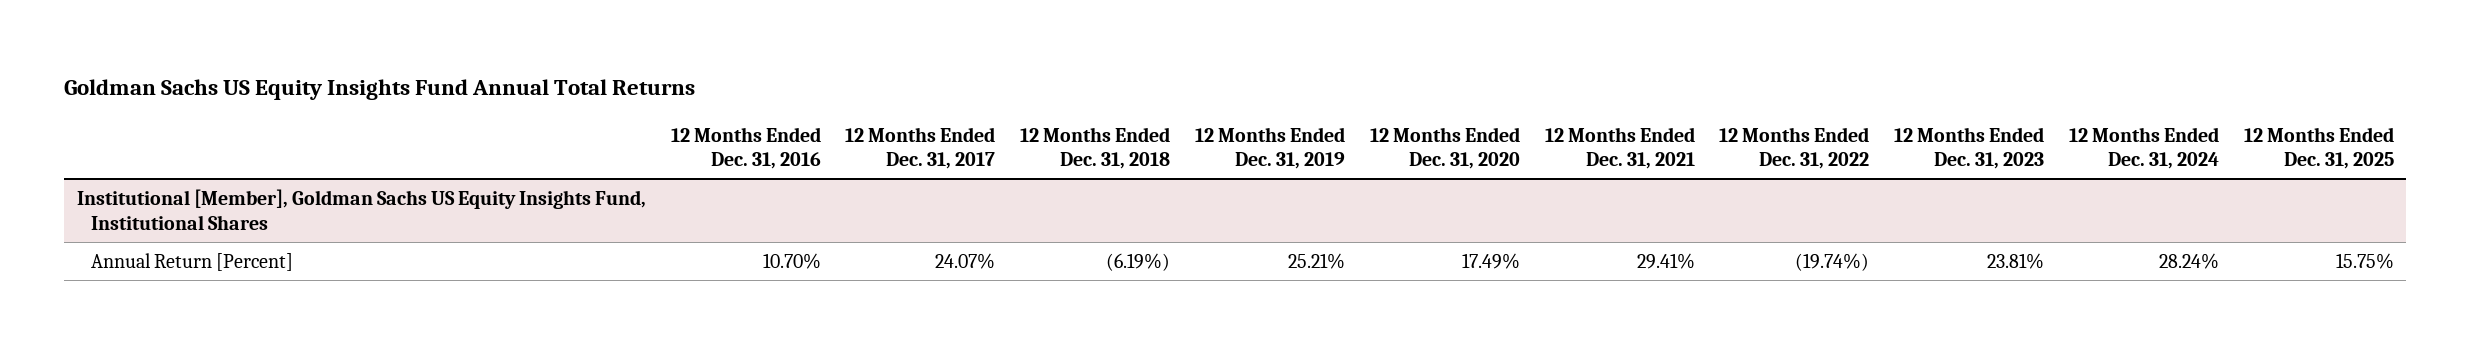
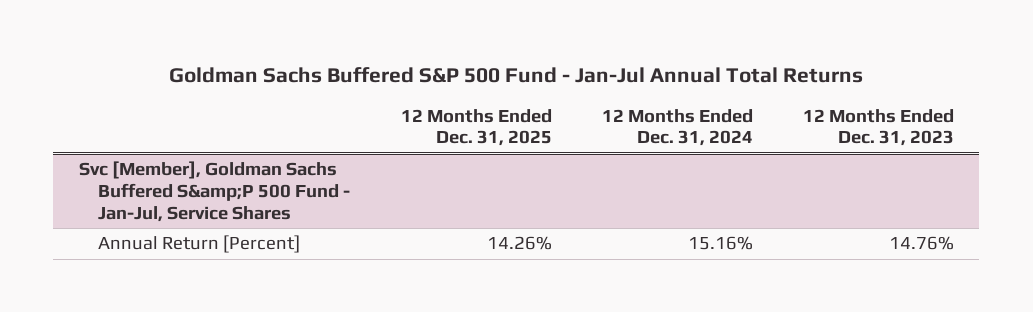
- Goldman Sachs US Equity Insights Fund Annual Total Returns
+ Goldman Sachs Buffered S&P 500 Fund - Jan-Jul Annual Total Returns
- | 12 Months Ended Dec. 31, 2016 | 12 Months Ended Dec. 31, 2017 | 12 Months Ended Dec. 31, 2018 | 12 Months Ended Dec. 31, 2019 | 12 Months Ended Dec. 31, 2020 | 12 Months Ended Dec. 31, 2021 | 12 Months Ended Dec. 31, 2022 | 12 Months Ended Dec. 31, 2023 | 12 Months Ended Dec. 31, 2024 | 12 Months Ended Dec. 31, 2025
+ | 12 Months Ended Dec. 31, 2025 | 12 Months Ended Dec. 31, 2024 | 12 Months Ended Dec. 31, 2023
- Institutional [Member], Goldman Sachs US Equity Insights Fund, Institutional Shares
- Annual Return [Percent] | 10.70% | 24.07% | (6.19%) | 25.21% | 17.49% | 29.41% | (19.74%) | 23.81% | 28.24% | 15.75%
+ Svc [Member], Goldman Sachs Buffered S&amp;P 500 Fund - Jan-Jul, Service Shares
+ Annual Return [Percent] | 14.26% | 15.16% | 14.76%

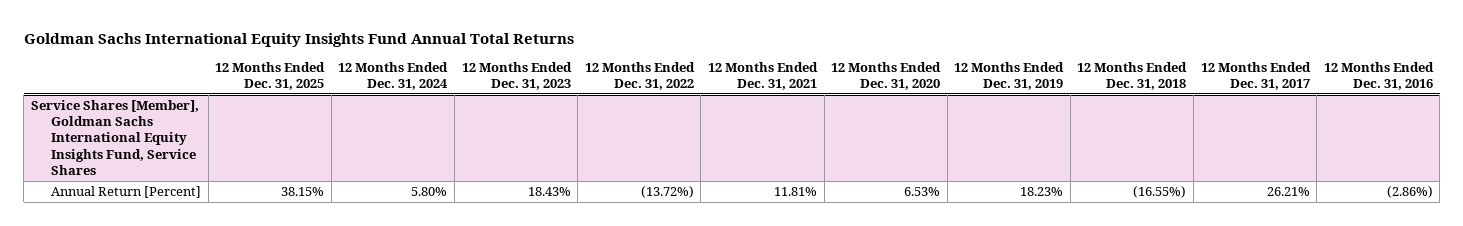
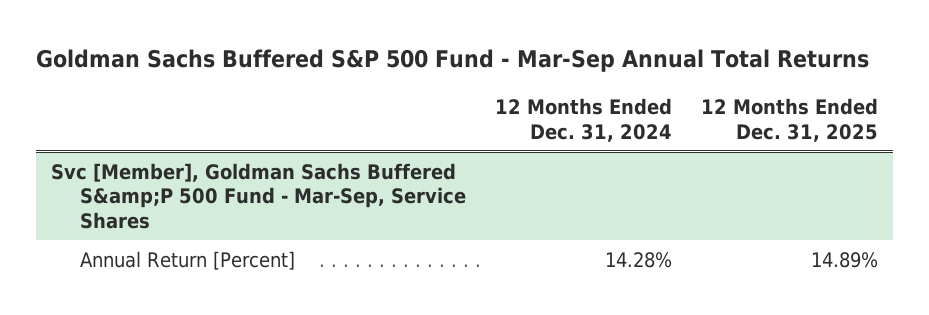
- Goldman Sachs International Equity Insights Fund Annual Total Returns
+ Goldman Sachs Buffered S&P 500 Fund - Mar-Sep Annual Total Returns
- | 12 Months Ended Dec. 31, 2025 | 12 Months Ended Dec. 31, 2024 | 12 Months Ended Dec. 31, 2023 | 12 Months Ended Dec. 31, 2022 | 12 Months Ended Dec. 31, 2021 | 12 Months Ended Dec. 31, 2020 | 12 Months Ended Dec. 31, 2019 | 12 Months Ended Dec. 31, 2018 | 12 Months Ended Dec. 31, 2017 | 12 Months Ended Dec. 31, 2016
+ | 12 Months Ended Dec. 31, 2024 | 12 Months Ended Dec. 31, 2025
- Service Shares [Member], Goldman Sachs International Equity Insights Fund, Service Shares
- Annual Return [Percent] | 38.15% | 5.80% | 18.43% | (13.72%) | 11.81% | 6.53% | 18.23% | (16.55%) | 26.21% | (2.86%)
+ Svc [Member], Goldman Sachs Buffered S&amp;P 500 Fund - Mar-Sep, Service Shares
+ Annual Return [Percent] | 14.28% | 14.89%

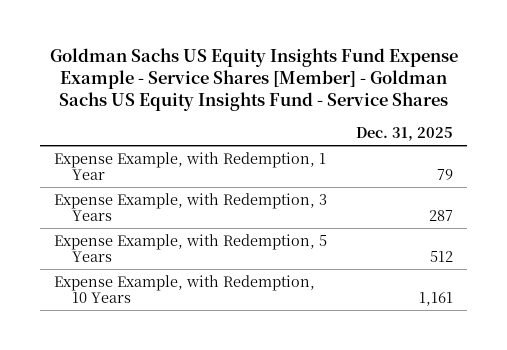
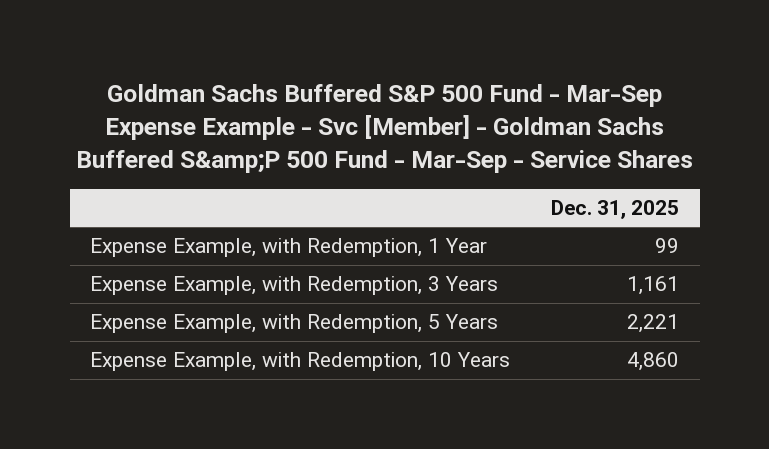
- Goldman Sachs US Equity Insights Fund Expense Example - Service Shares [Member] - Goldman Sachs US Equity Insights Fund - Service Shares
+ Goldman Sachs Buffered S&P 500 Fund - Mar-Sep Expense Example - Svc [Member] - Goldman Sachs Buffered S&amp;P 500 Fund - Mar-Sep - Service Shares
- Expense Example, with Redemption, 1 Year | 79
- Expense Example, with Redemption, 3 Years | 287
- Expense Example, with Redemption, 5 Years | 512
- Expense Example, with Redemption, 10 Years | 1,161
+ Expense Example, with Redemption, 1 Year | 99
+ Expense Example, with Redemption, 3 Years | 1,161
+ Expense Example, with Redemption, 5 Years | 2,221
+ Expense Example, with Redemption, 10 Years | 4,860

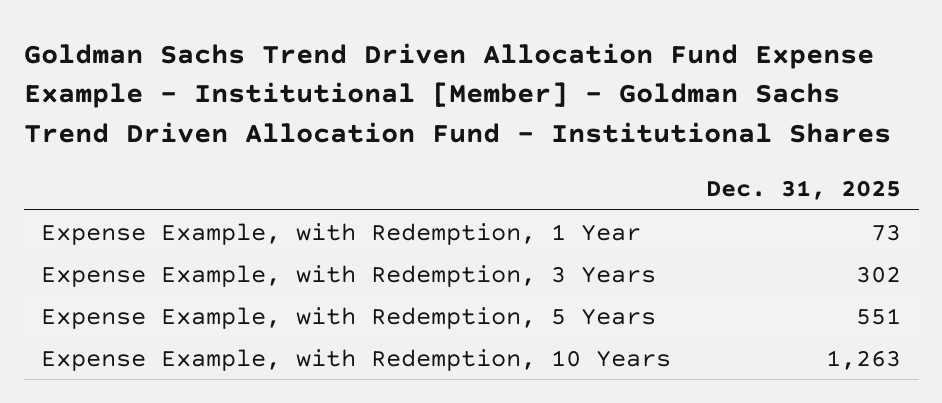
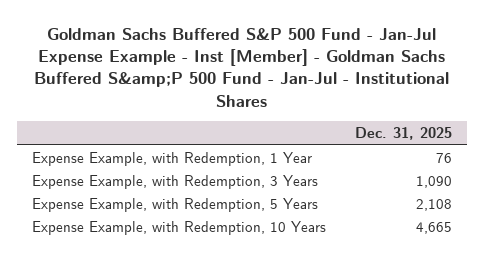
- Goldman Sachs Trend Driven Allocation Fund Expense Example - Institutional [Member] - Goldman Sachs Trend Driven Allocation Fund - Institutional Shares
+ Goldman Sachs Buffered S&P 500 Fund - Jan-Jul Expense Example - Inst [Member] - Goldman Sachs Buffered S&amp;P 500 Fund - Jan-Jul - Institutional Shares
- Expense Example, with Redemption, 1 Year | 73
- Expense Example, with Redemption, 3 Years | 302
- Expense Example, with Redemption, 5 Years | 551
- Expense Example, with Redemption, 10 Years | 1,263
+ Expense Example, with Redemption, 1 Year | 76
+ Expense Example, with Redemption, 3 Years | 1,090
+ Expense Example, with Redemption, 5 Years | 2,108
+ Expense Example, with Redemption, 10 Years | 4,665

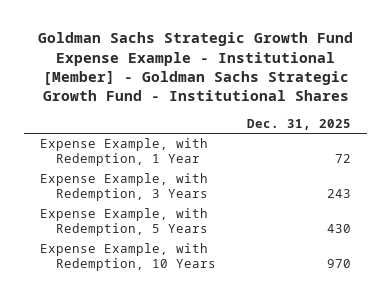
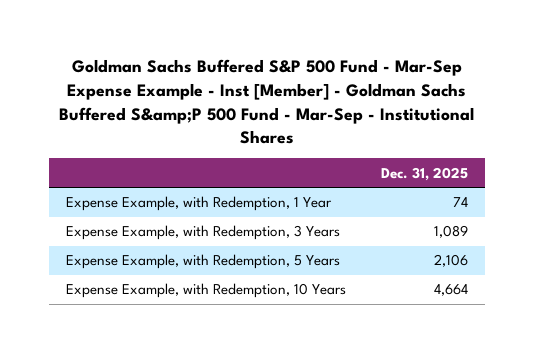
- Goldman Sachs Strategic Growth Fund Expense Example - Institutional [Member] - Goldman Sachs Strategic Growth Fund - Institutional Shares
+ Goldman Sachs Buffered S&P 500 Fund - Mar-Sep Expense Example - Inst [Member] - Goldman Sachs Buffered S&amp;P 500 Fund - Mar-Sep - Institutional Shares
- Expense Example, with Redemption, 1 Year | 72
- Expense Example, with Redemption, 3 Years | 243
- Expense Example, with Redemption, 5 Years | 430
- Expense Example, with Redemption, 10 Years | 970
+ Expense Example, with Redemption, 1 Year | 74
+ Expense Example, with Redemption, 3 Years | 1,089
+ Expense Example, with Redemption, 5 Years | 2,106
+ Expense Example, with Redemption, 10 Years | 4,664

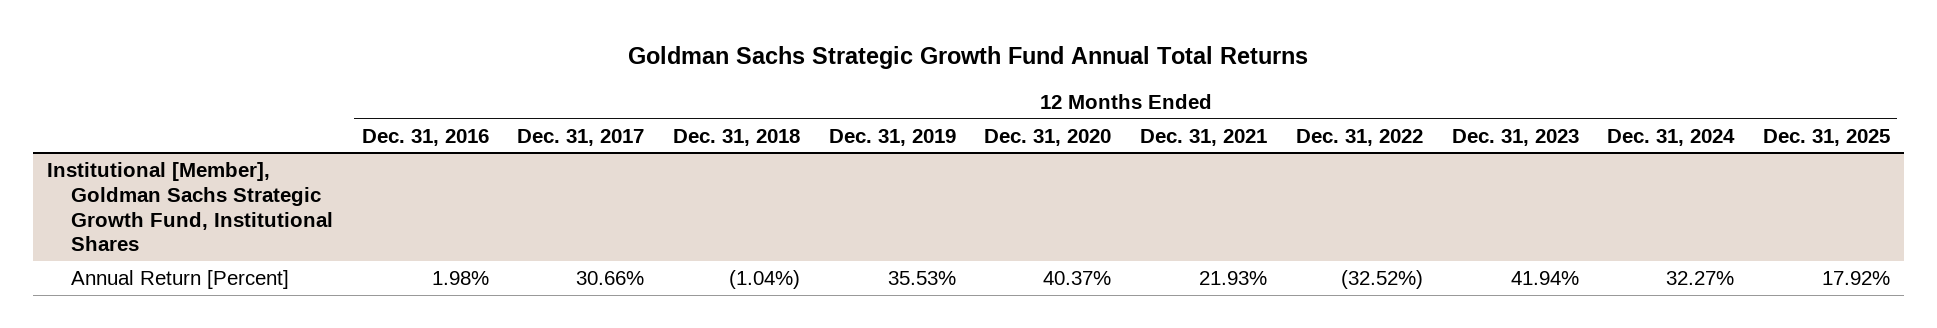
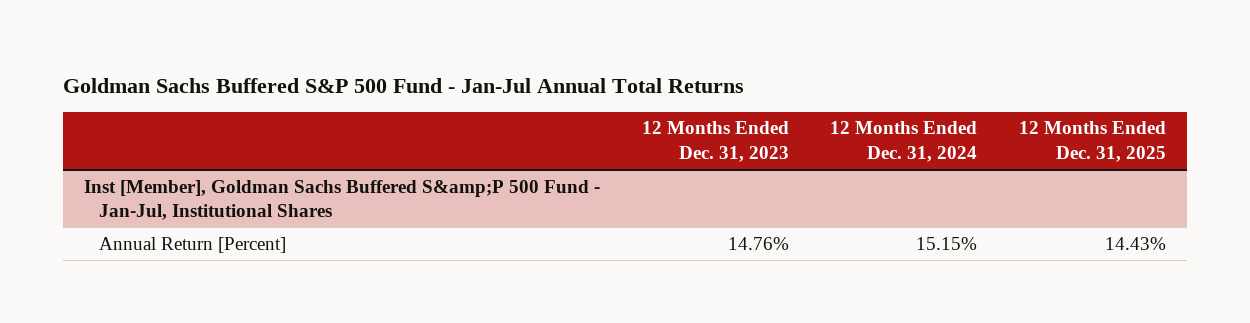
- Goldman Sachs Strategic Growth Fund Annual Total Returns
+ Goldman Sachs Buffered S&P 500 Fund - Jan-Jul Annual Total Returns
- | 12 Months Ended Dec. 31, 2016 | 12 Months Ended Dec. 31, 2017 | 12 Months Ended Dec. 31, 2018 | 12 Months Ended Dec. 31, 2019 | 12 Months Ended Dec. 31, 2020 | 12 Months Ended Dec. 31, 2021 | 12 Months Ended Dec. 31, 2022 | 12 Months Ended Dec. 31, 2023 | 12 Months Ended Dec. 31, 2024 | 12 Months Ended Dec. 31, 2025
+ | 12 Months Ended Dec. 31, 2023 | 12 Months Ended Dec. 31, 2024 | 12 Months Ended Dec. 31, 2025
- Institutional [Member], Goldman Sachs Strategic Growth Fund, Institutional Shares
- Annual Return [Percent] | 1.98% | 30.66% | (1.04%) | 35.53% | 40.37% | 21.93% | (32.52%) | 41.94% | 32.27% | 17.92%
+ Inst [Member], Goldman Sachs Buffered S&amp;P 500 Fund - Jan-Jul, Institutional Shares
+ Annual Return [Percent] | 14.76% | 15.15% | 14.43%

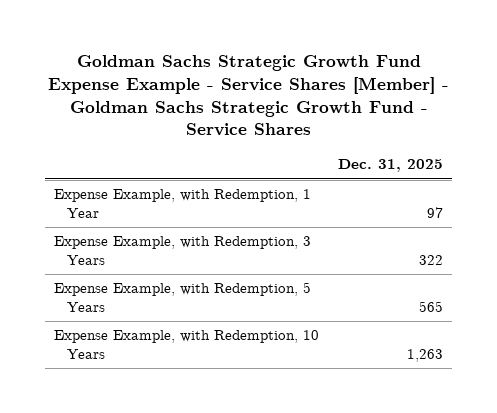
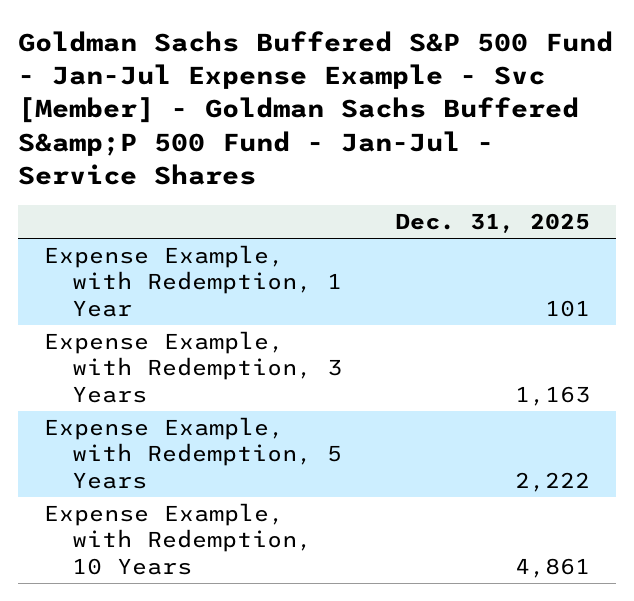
- Goldman Sachs Strategic Growth Fund Expense Example - Service Shares [Member] - Goldman Sachs Strategic Growth Fund - Service Shares
+ Goldman Sachs Buffered S&P 500 Fund - Jan-Jul Expense Example - Svc [Member] - Goldman Sachs Buffered S&amp;P 500 Fund - Jan-Jul - Service Shares
- Expense Example, with Redemption, 1 Year | 97
- Expense Example, with Redemption, 3 Years | 322
- Expense Example, with Redemption, 5 Years | 565
- Expense Example, with Redemption, 10 Years | 1,263
+ Expense Example, with Redemption, 1 Year | 101
+ Expense Example, with Redemption, 3 Years | 1,163
+ Expense Example, with Redemption, 5 Years | 2,222
+ Expense Example, with Redemption, 10 Years | 4,861

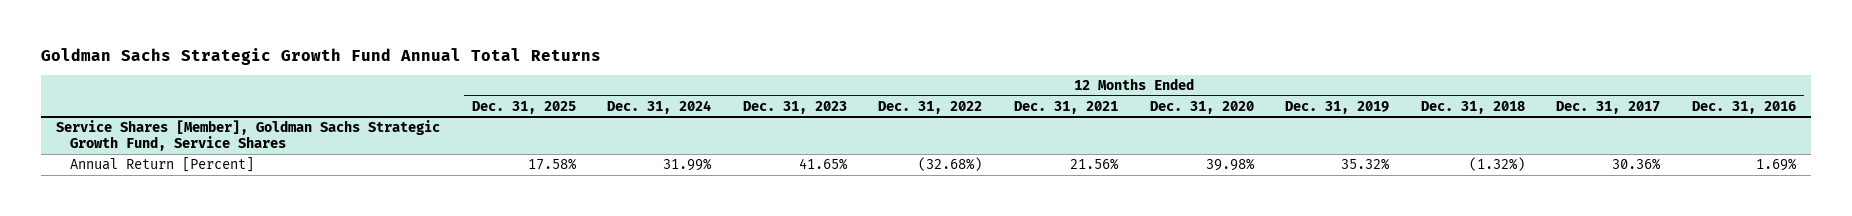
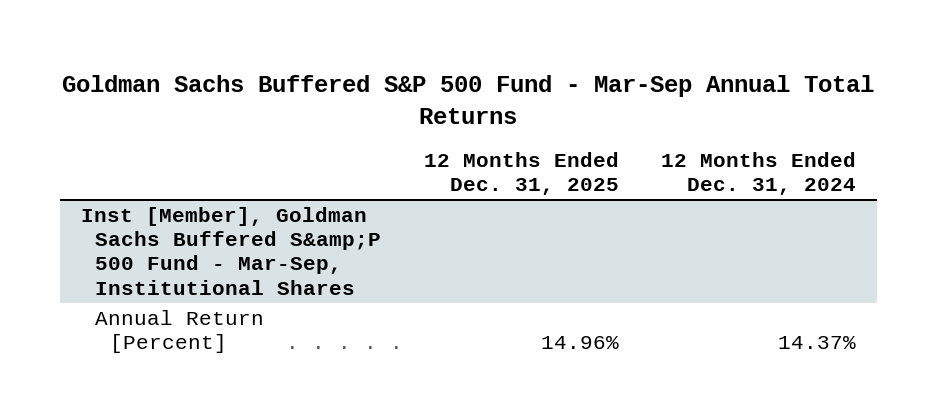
- Goldman Sachs Strategic Growth Fund Annual Total Returns
+ Goldman Sachs Buffered S&P 500 Fund - Mar-Sep Annual Total Returns
- | 12 Months Ended Dec. 31, 2025 | 12 Months Ended Dec. 31, 2024 | 12 Months Ended Dec. 31, 2023 | 12 Months Ended Dec. 31, 2022 | 12 Months Ended Dec. 31, 2021 | 12 Months Ended Dec. 31, 2020 | 12 Months Ended Dec. 31, 2019 | 12 Months Ended Dec. 31, 2018 | 12 Months Ended Dec. 31, 2017 | 12 Months Ended Dec. 31, 2016
+ | 12 Months Ended Dec. 31, 2025 | 12 Months Ended Dec. 31, 2024
- Service Shares [Member], Goldman Sachs Strategic Growth Fund, Service Shares
- Annual Return [Percent] | 17.58% | 31.99% | 41.65% | (32.68%) | 21.56% | 39.98% | 35.32% | (1.32%) | 30.36% | 1.69%
+ Inst [Member], Goldman Sachs Buffered S&amp;P 500 Fund - Mar-Sep, Institutional Shares
+ Annual Return [Percent] | 14.96% | 14.37%

